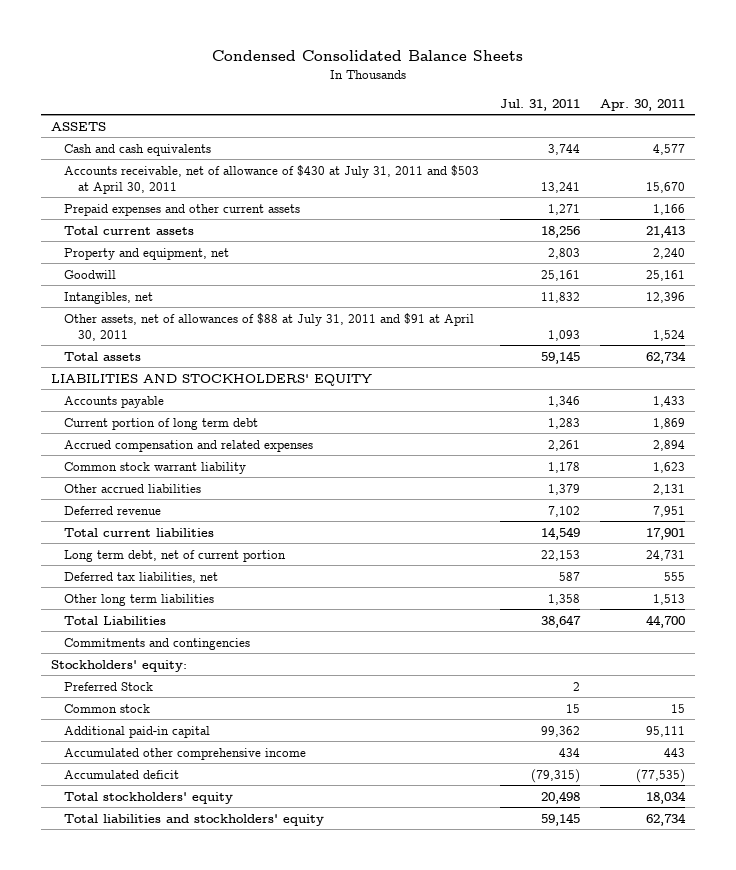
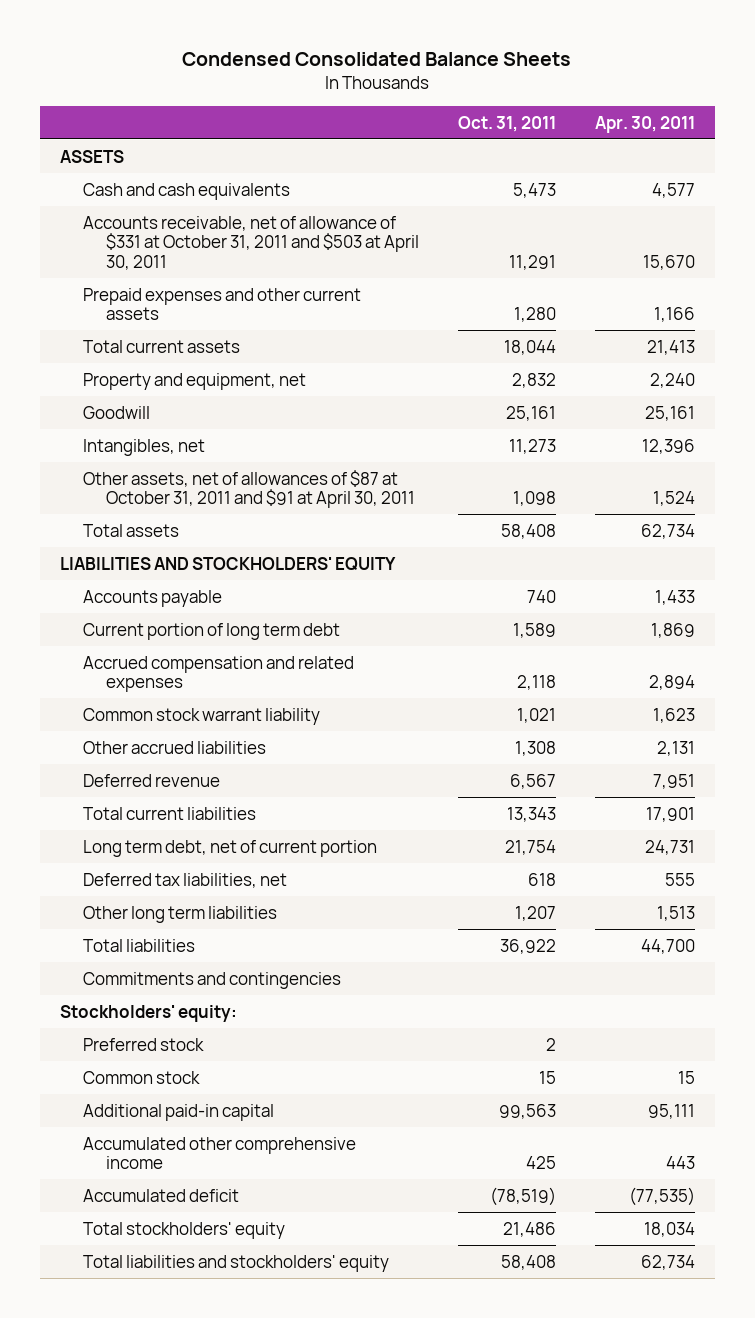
- | Jul. 31, 2011 | Apr. 30, 2011
+ | Oct. 31, 2011 | Apr. 30, 2011
- Accounts receivable, net of allowance of $430 at July 31, 2011 and $503 at April 30, 2011 | 13,241 | 15,670
+ Accounts receivable, net of allowance of $331 at October 31, 2011 and $503 at April 30, 2011 | 11,291 | 15,670
- Other assets, net of allowances of $88 at July 31, 2011 and $91 at April 30, 2011 | 1,093 | 1,524
+ Other assets, net of allowances of $87 at October 31, 2011 and $91 at April 30, 2011 | 1,098 | 1,524
- Total Liabilities | 38,647 | 44,700
+ Total liabilities | 36,922 | 44,700
- Preferred Stock | 2 |
+ Preferred stock | 2 |

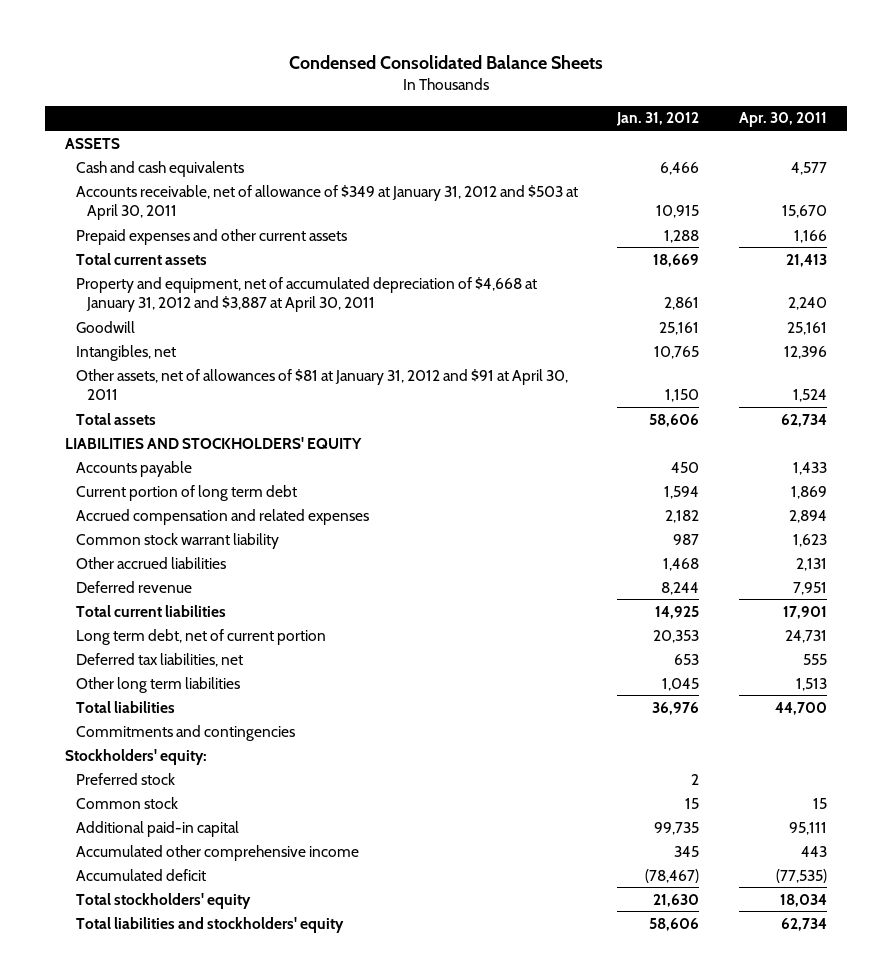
- | Oct. 31, 2011 | Apr. 30, 2011
+ | Jan. 31, 2012 | Apr. 30, 2011
- Accounts receivable, net of allowance of $331 at October 31, 2011 and $503 at April 30, 2011 | 11,291 | 15,670
+ Accounts receivable, net of allowance of $349 at January 31, 2012 and $503 at April 30, 2011 | 10,915 | 15,670
- Property and equipment, net | 2,832 | 2,240
+ Property and equipment, net of accumulated depreciation of $4,668 at January 31, 2012 and $3,887 at April 30, 2011 | 2,861 | 2,240
- Other assets, net of allowances of $87 at October 31, 2011 and $91 at April 30, 2011 | 1,098 | 1,524
+ Other assets, net of allowances of $81 at January 31, 2012 and $91 at April 30, 2011 | 1,150 | 1,524

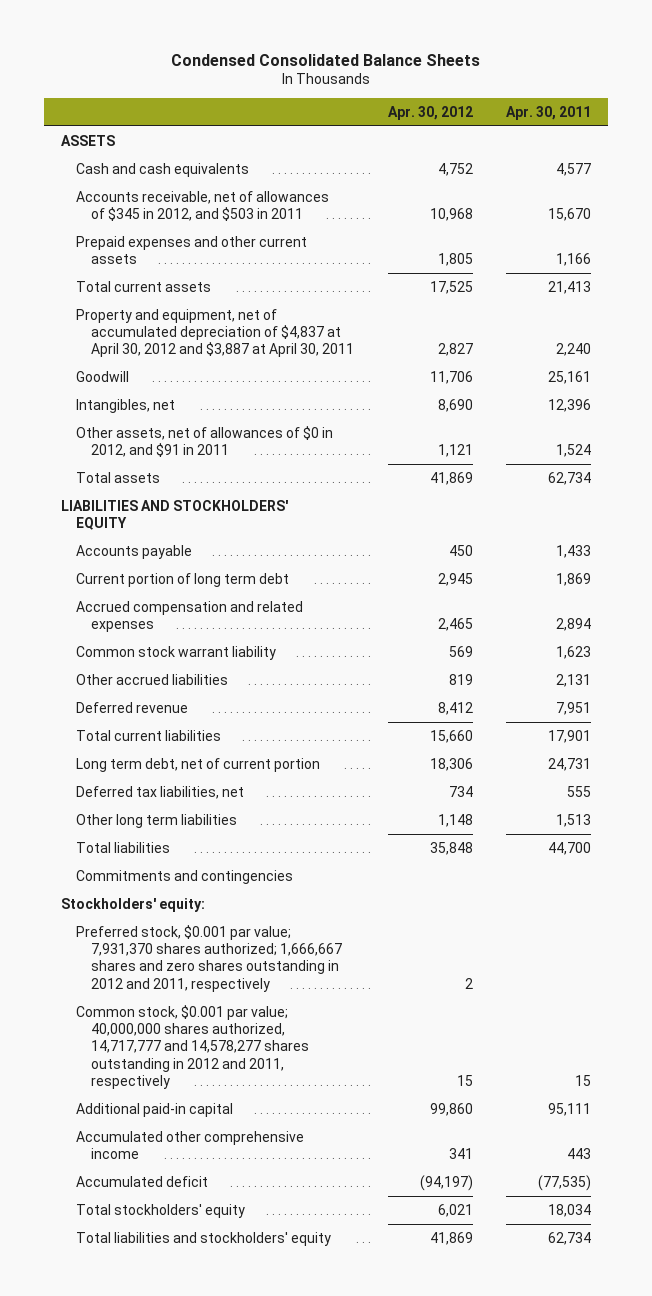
- | Jan. 31, 2012 | Apr. 30, 2011
+ | Apr. 30, 2012 | Apr. 30, 2011
- Accounts receivable, net of allowance of $349 at January 31, 2012 and $503 at April 30, 2011 | 10,915 | 15,670
+ Accounts receivable, net of allowances of $345 in 2012, and $503 in 2011 | 10,968 | 15,670
- Property and equipment, net of accumulated depreciation of $4,668 at January 31, 2012 and $3,887 at April 30, 2011 | 2,861 | 2,240
+ Property and equipment, net of accumulated depreciation of $4,837 at April 30, 2012 and $3,887 at April 30, 2011 | 2,827 | 2,240
- Other assets, net of allowances of $81 at January 31, 2012 and $91 at April 30, 2011 | 1,150 | 1,524
+ Other assets, net of allowances of $0 in 2012, and $91 in 2011 | 1,121 | 1,524
- Preferred stock | 2 |
- Common stock | 15 | 15
+ Preferred stock, $0.001 par value; 7,931,370 shares authorized; 1,666,667 shares and zero shares outstanding in 2012 and 2011, respectively | 2 |
+ Common stock, $0.001 par value; 40,000,000 shares authorized, 14,717,777 and 14,578,277 shares outstanding in 2012 and 2011, respectively | 15 | 15

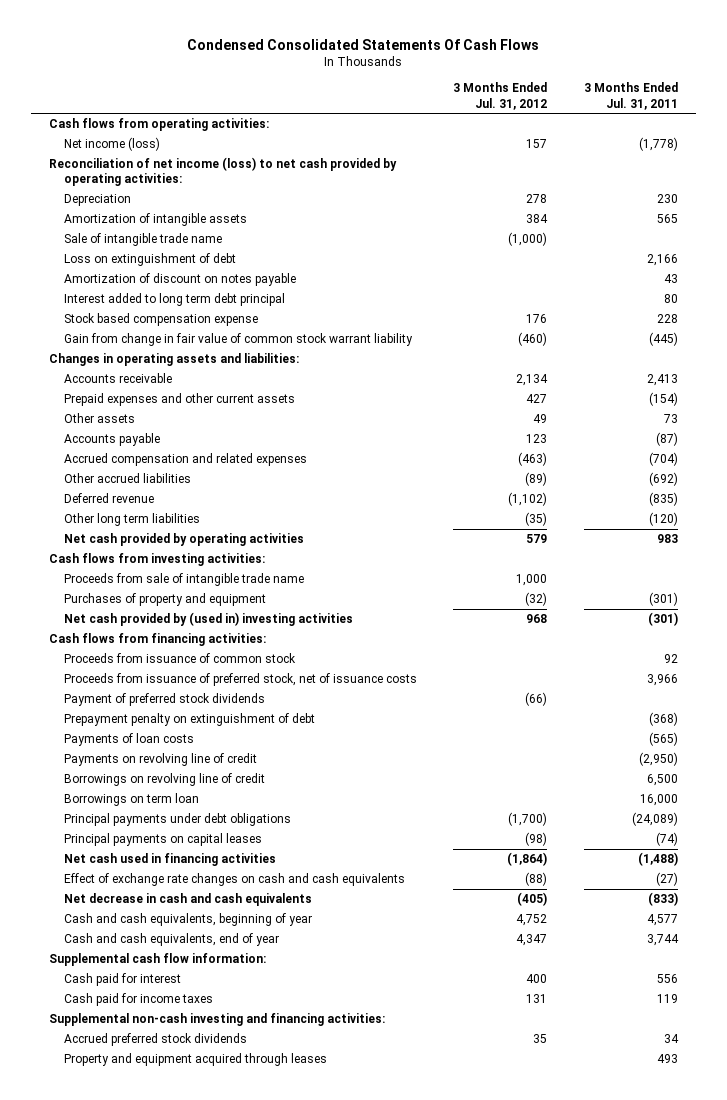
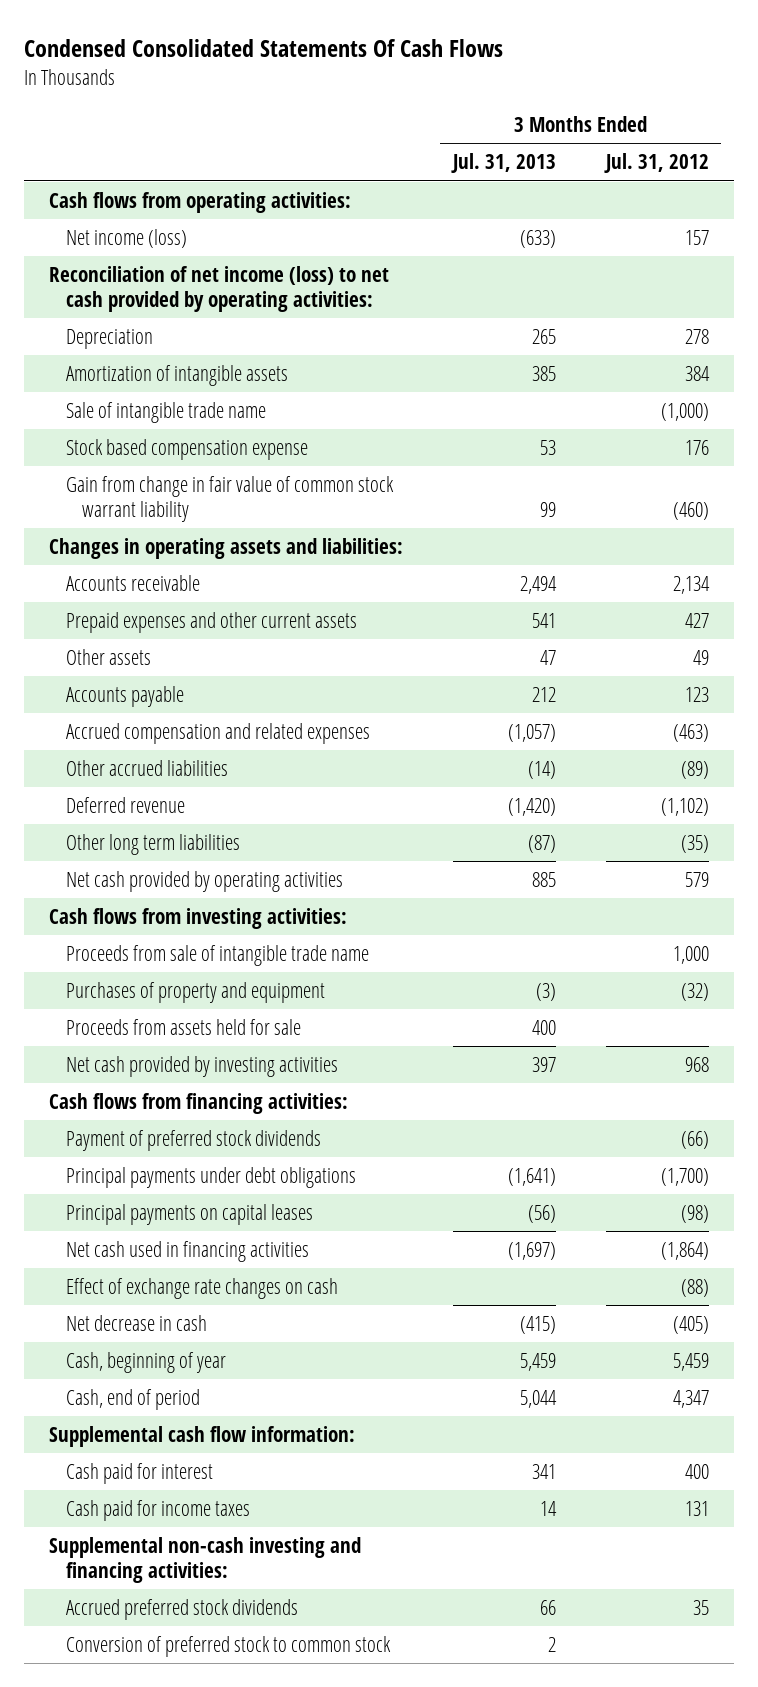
- | 3 Months Ended Jul. 31, 2012 | 3 Months Ended Jul. 31, 2011
+ | 3 Months Ended Jul. 31, 2013 | 3 Months Ended Jul. 31, 2012
- Loss on extinguishment of debt | | 2,166
- Amortization of discount on notes payable | | 43
- Interest added to long term debt principal | | 80
- Net cash provided by (used in) investing activities | 968 | (301)
+ Proceeds from assets held for sale | 400 |
+ Net cash provided by investing activities | 397 | 968
- Proceeds from issuance of common stock | | 92
- Proceeds from issuance of preferred stock, net of issuance costs | | 3,966
- Prepayment penalty on extinguishment of debt | | (368)
- Payments of loan costs | | (565)
- Payments on revolving line of credit | | (2,950)
- Borrowings on revolving line of credit | | 6,500
- Borrowings on term loan | | 16,000
- Effect of exchange rate changes on cash and cash equivalents | (88) | (27)
- Net decrease in cash and cash equivalents | (405) | (833)
- Cash and cash equivalents, beginning of year | 4,752 | 4,577
- Cash and cash equivalents, end of year | 4,347 | 3,744
+ Effect of exchange rate changes on cash | | (88)
+ Net decrease in cash | (415) | (405)
+ Cash, beginning of year | 5,459 | 5,459
+ Cash, end of period | 5,044 | 4,347
- Property and equipment acquired through leases | | 493
+ Conversion of preferred stock to common stock | 2 |

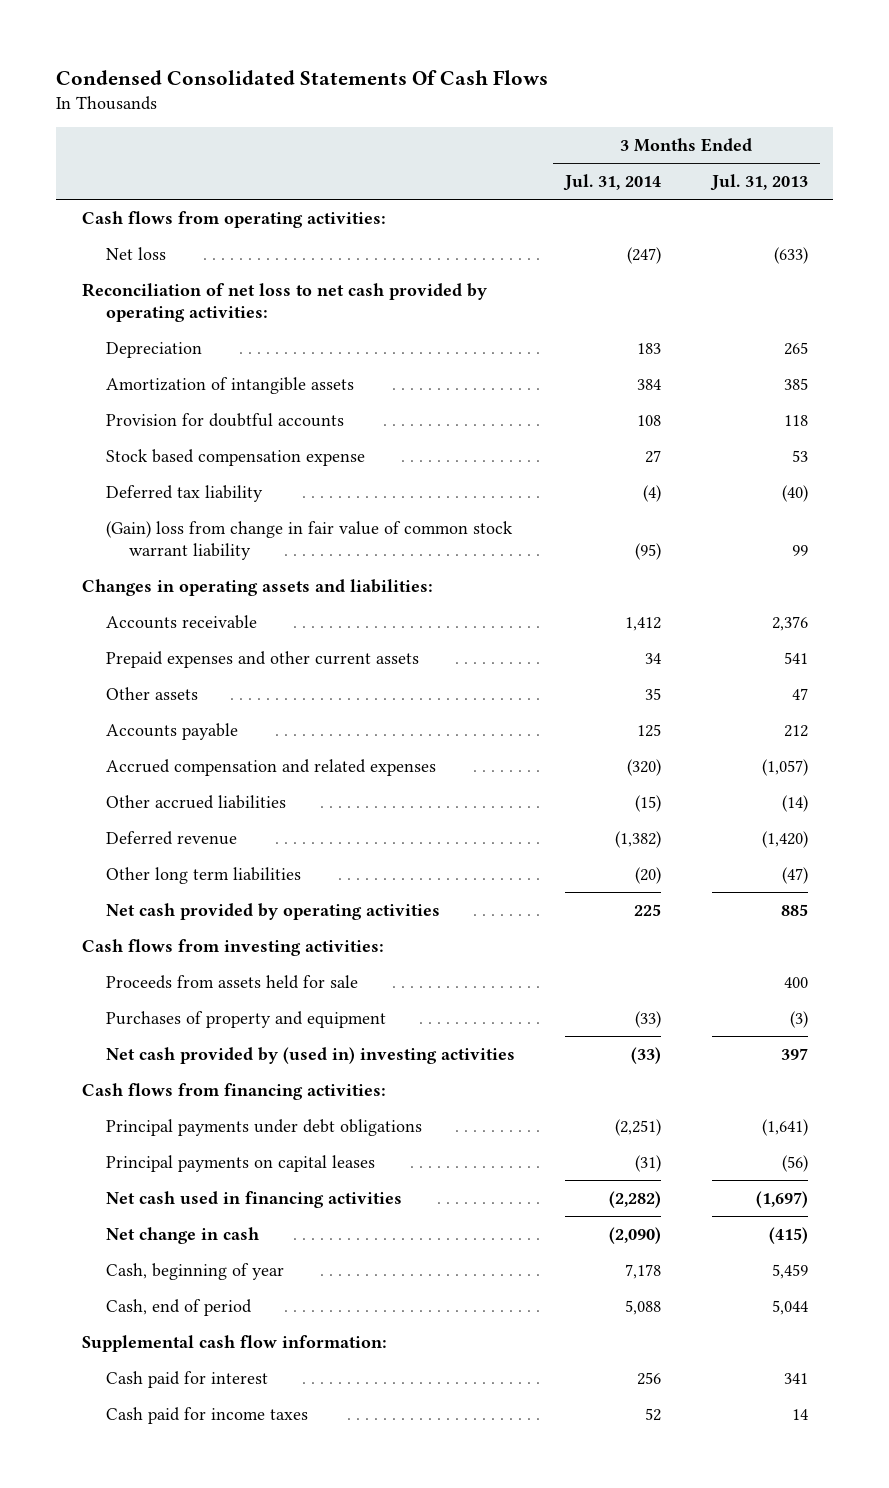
- | 3 Months Ended Jul. 31, 2013 | 3 Months Ended Jul. 31, 2012
+ | 3 Months Ended Jul. 31, 2014 | 3 Months Ended Jul. 31, 2013
- Net income (loss) | (633) | 157
- Reconciliation of net income (loss) to net cash provided by operating activities:
+ Net loss | (247) | (633)
+ Reconciliation of net loss to net cash provided by operating activities:
- Sale of intangible trade name | | (1,000)
+ Provision for doubtful accounts | 108 | 118
- Gain from change in fair value of common stock warrant liability | 99 | (460)
+ Deferred tax liability | (4) | (40)
+ (Gain) loss from change in fair value of common stock warrant liability | (95) | 99
- Accounts receivable | 2,494 | 2,134
+ Accounts receivable | 1,412 | 2,376
- Other long term liabilities | (87) | (35)
+ Other long term liabilities | (20) | (47)
- Proceeds from sale of intangible trade name | | 1,000
- Net cash provided by investing activities | 397 | 968
moved down: Purchases of property and equipment | (33) | (3)
+ Net cash provided by (used in) investing activities | (33) | 397
- Payment of preferred stock dividends | | (66)
- Effect of exchange rate changes on cash | | (88)
- Net decrease in cash | (415) | (405)
+ Net change in cash | (2,090) | (415)
- Supplemental non-cash investing and financing activities:
- Accrued preferred stock dividends | 66 | 35
- Conversion of preferred stock to common stock | 2 |

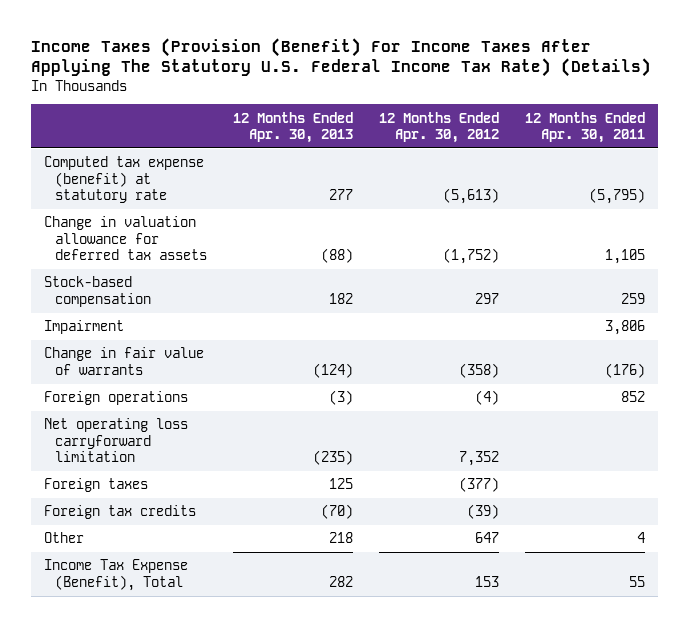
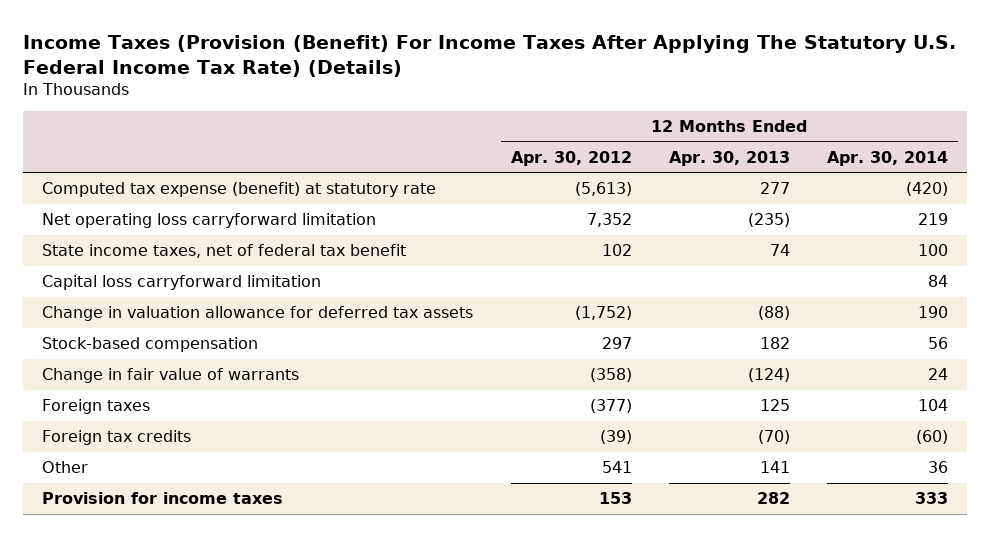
- | 12 Months Ended Apr. 30, 2013 | 12 Months Ended Apr. 30, 2012 | 12 Months Ended Apr. 30, 2011
+ | 12 Months Ended Apr. 30, 2012 | 12 Months Ended Apr. 30, 2013 | 12 Months Ended Apr. 30, 2014
moved up: Net operating loss carryforward limitation | 7,352 | (235) | 219
+ State income taxes, net of federal tax benefit | 102 | 74 | 100
+ Capital loss carryforward limitation | | | 84
- Impairment | | | 3,806
- Foreign operations | (3) | (4) | 852
- Other | 218 | 647 | 4
- Income Tax Expense (Benefit), Total | 282 | 153 | 55
+ Other | 541 | 141 | 36
+ Provision for income taxes | 153 | 282 | 333

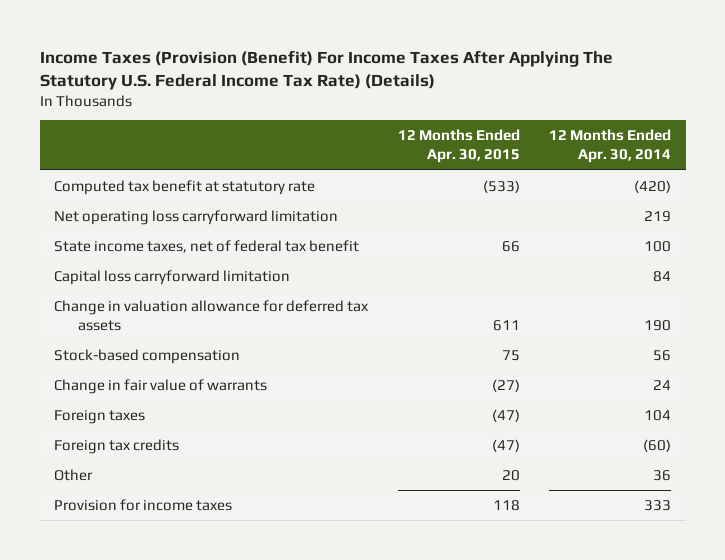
- | 12 Months Ended Apr. 30, 2012 | 12 Months Ended Apr. 30, 2013 | 12 Months Ended Apr. 30, 2014
+ | 12 Months Ended Apr. 30, 2015 | 12 Months Ended Apr. 30, 2014
- Computed tax expense (benefit) at statutory rate | (5,613) | 277 | (420)
+ Computed tax benefit at statutory rate | (533) | (420)

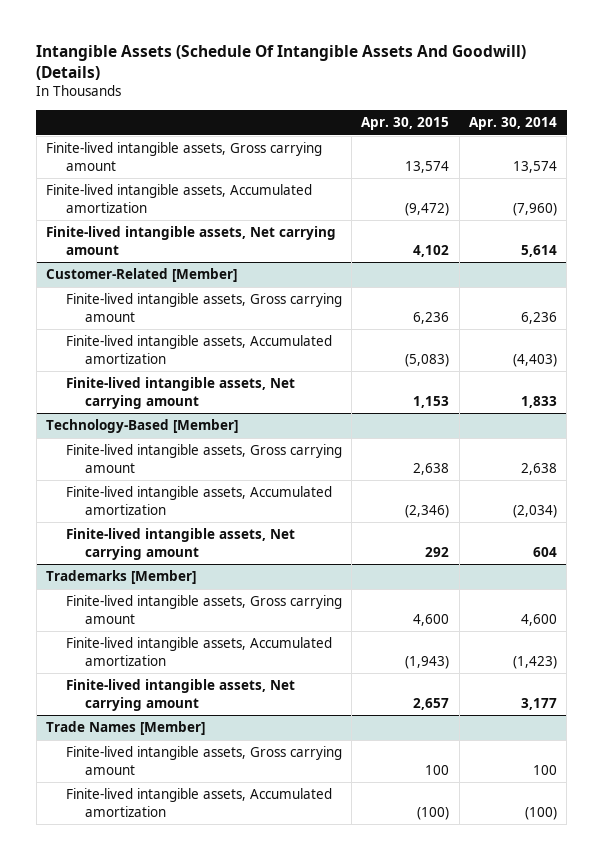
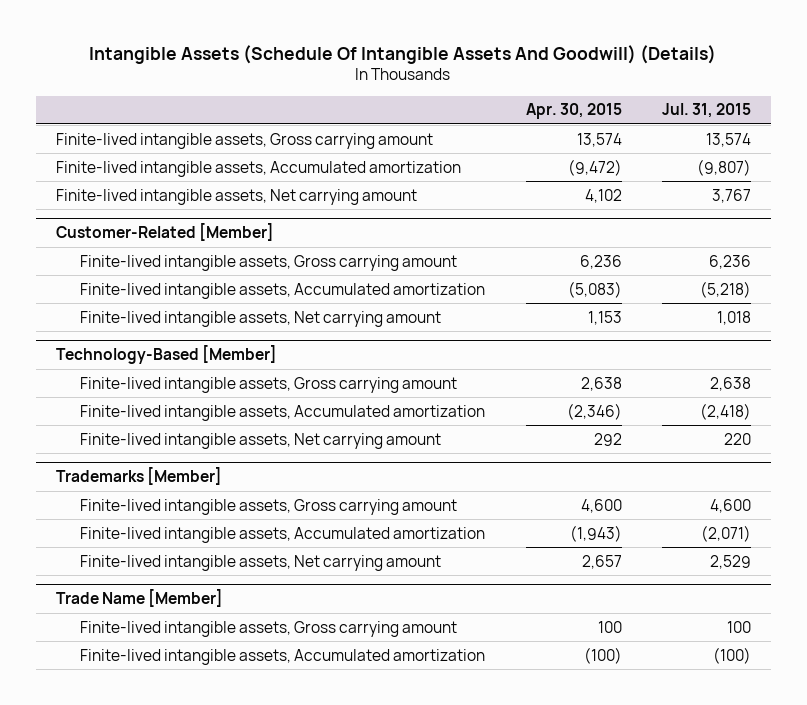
- | Apr. 30, 2015 | Apr. 30, 2014
+ | Apr. 30, 2015 | Jul. 31, 2015
- Trade Names [Member]
+ Trade Name [Member]

